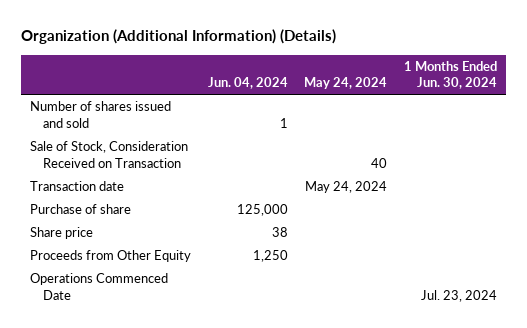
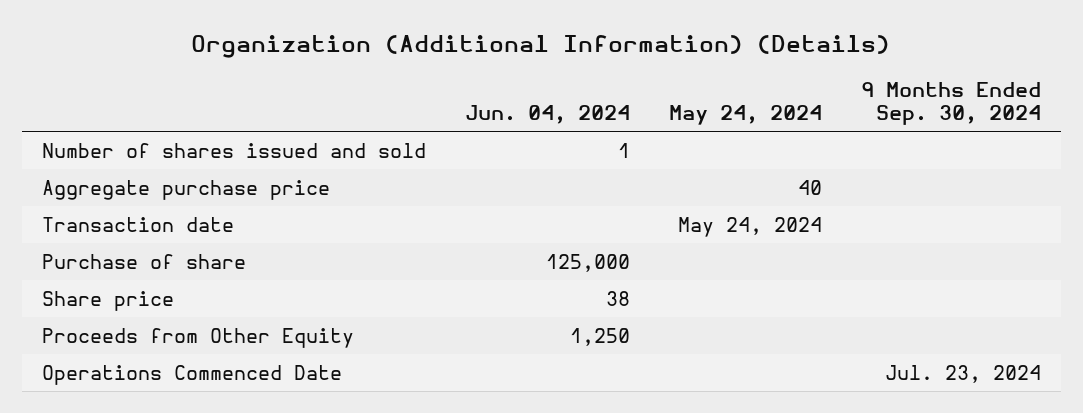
- | Jun. 04, 2024 | May 24, 2024 | 1 Months Ended Jun. 30, 2024
+ | Jun. 04, 2024 | May 24, 2024 | 9 Months Ended Sep. 30, 2024
- Sale of Stock, Consideration Received on Transaction | | 40 |
+ Aggregate purchase price | | 40 |

